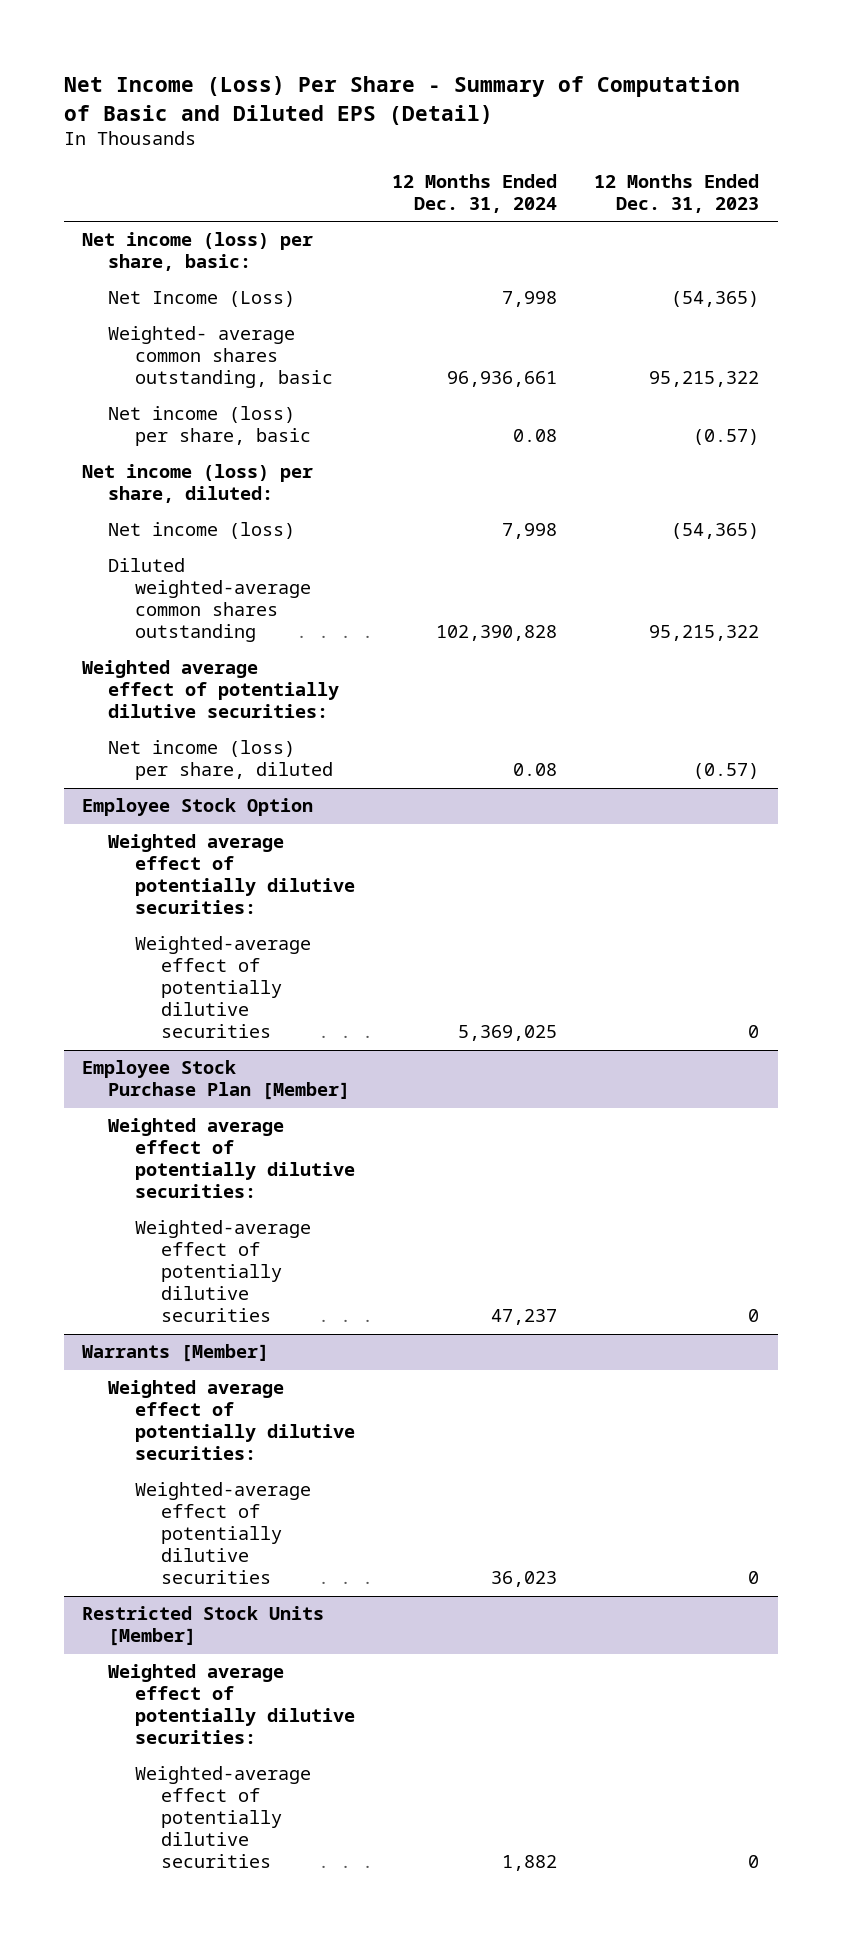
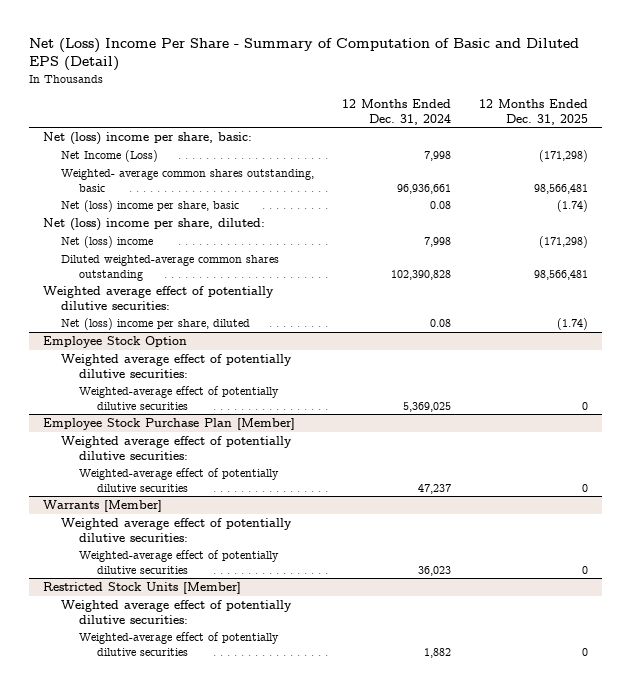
- Net Income (Loss) Per Share - Summary of Computation of Basic and Diluted EPS (Detail)
+ Net (Loss) Income Per Share - Summary of Computation of Basic and Diluted EPS (Detail)
- | 12 Months Ended Dec. 31, 2024 | 12 Months Ended Dec. 31, 2023
+ | 12 Months Ended Dec. 31, 2024 | 12 Months Ended Dec. 31, 2025
- Net income (loss) per share, basic:
+ Net (loss) income per share, basic:
- Net income (loss) per share, basic | 0.08 | (0.57)
- Net income (loss) per share, diluted:
- Net income (loss) | 7,998 | (54,365)
+ Net (loss) income per share, basic | 0.08 | (1.74)
+ Net (loss) income per share, diluted:
+ Net (loss) income | 7,998 | (171,298)
- Net income (loss) per share, diluted | 0.08 | (0.57)
+ Net (loss) income per share, diluted | 0.08 | (1.74)

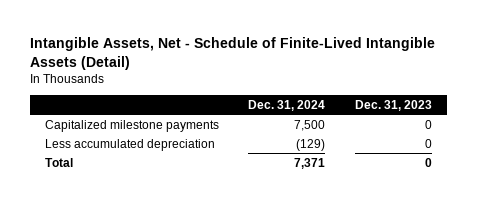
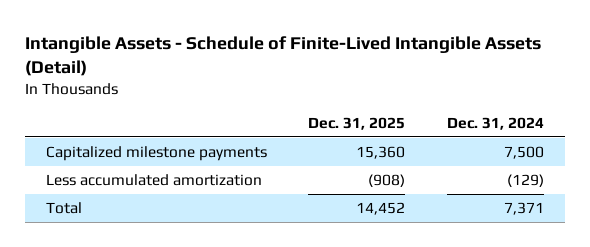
- Intangible Assets, Net - Schedule of Finite-Lived Intangible Assets (Detail)
+ Intangible Assets - Schedule of Finite-Lived Intangible Assets (Detail)
- | Dec. 31, 2024 | Dec. 31, 2023
+ | Dec. 31, 2025 | Dec. 31, 2024
- Less accumulated depreciation | (129) | 0
+ Less accumulated amortization | (908) | (129)

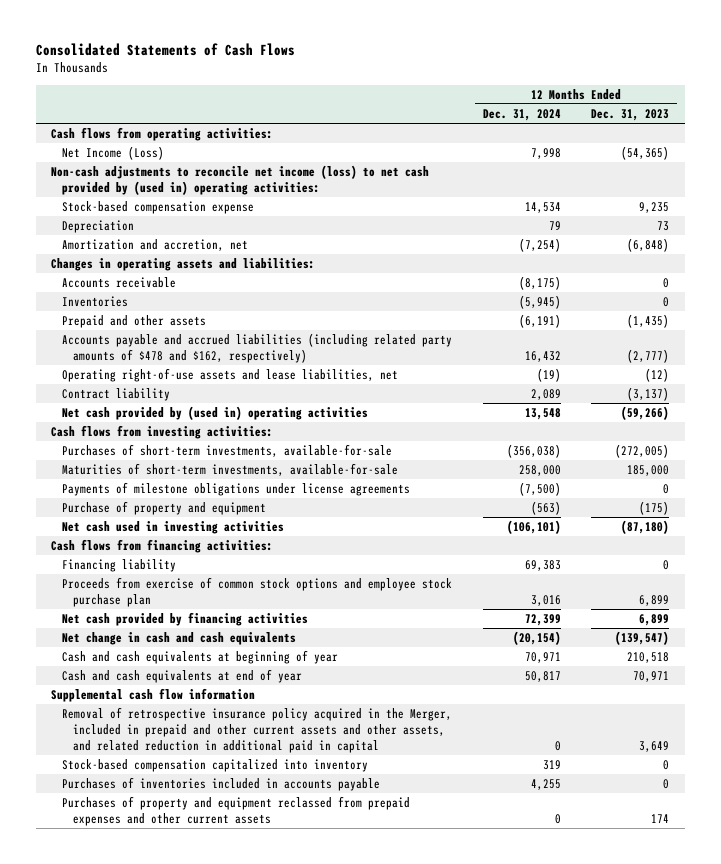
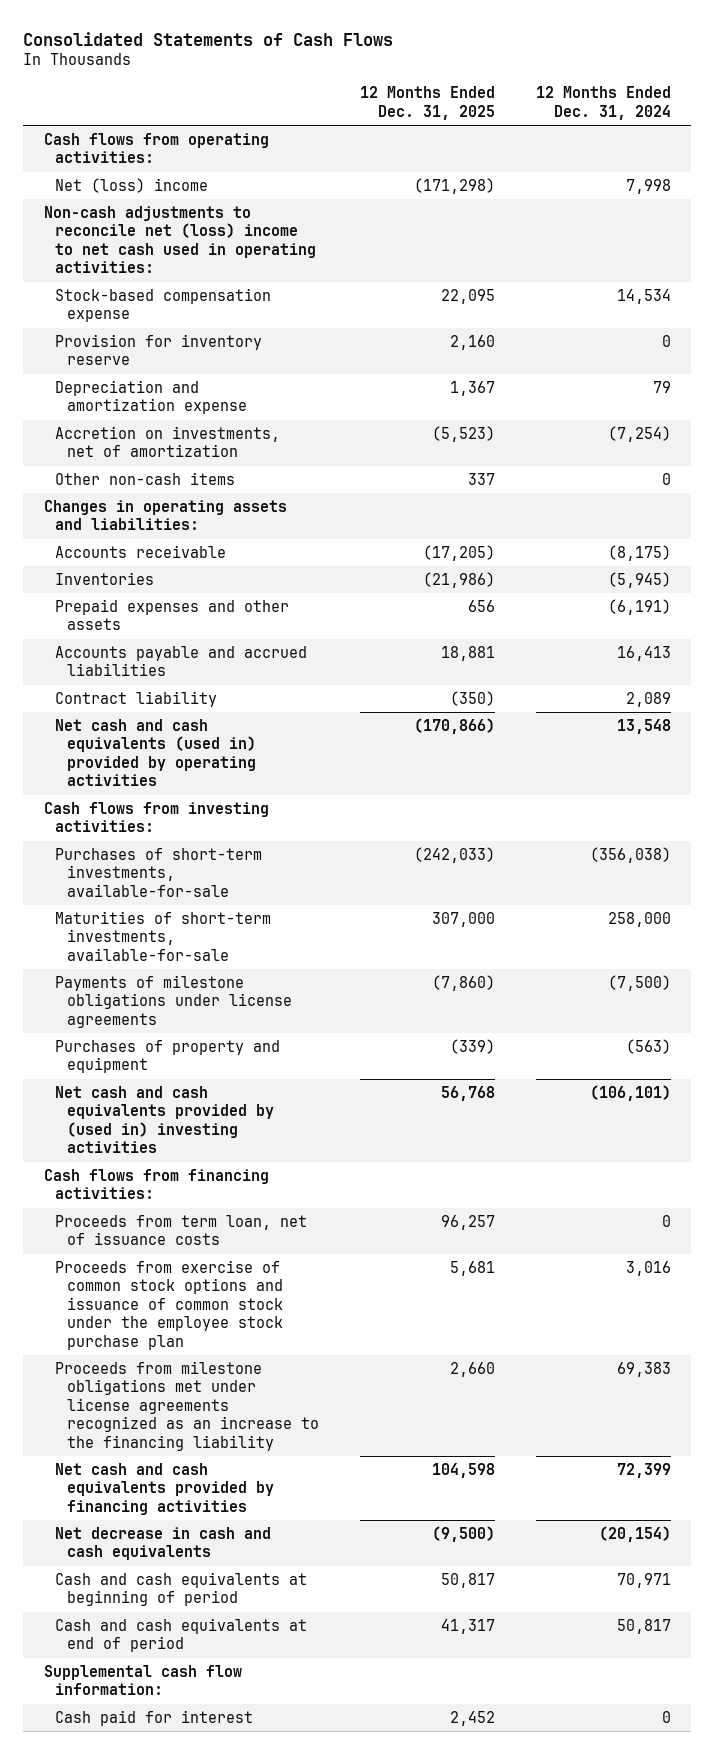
- | 12 Months Ended Dec. 31, 2024 | 12 Months Ended Dec. 31, 2023
+ | 12 Months Ended Dec. 31, 2025 | 12 Months Ended Dec. 31, 2024
- Net Income (Loss) | 7,998 | (54,365)
- Non-cash adjustments to reconcile net income (loss) to net cash provided by (used in) operating activities:
+ Net (loss) income | (171,298) | 7,998
+ Non-cash adjustments to reconcile net (loss) income to net cash used in operating activities:
- Depreciation | 79 | 73
- Amortization and accretion, net | (7,254) | (6,848)
+ Provision for inventory reserve | 2,160 | 0
+ Depreciation and amortization expense | 1,367 | 79
+ Accretion on investments, net of amortization | (5,523) | (7,254)
+ Other non-cash items | 337 | 0
- Prepaid and other assets | (6,191) | (1,435)
- Accounts payable and accrued liabilities (including related party amounts of $478 and $162, respectively) | 16,432 | (2,777)
- Operating right-of-use assets and lease liabilities, net | (19) | (12)
+ Prepaid expenses and other assets | 656 | (6,191)
+ Accounts payable and accrued liabilities | 18,881 | 16,413
- Net cash provided by (used in) operating activities | 13,548 | (59,266)
+ Net cash and cash equivalents (used in) provided by operating activities | (170,866) | 13,548
- Purchase of property and equipment | (563) | (175)
- Net cash used in investing activities | (106,101) | (87,180)
+ Purchases of property and equipment | (339) | (563)
+ Net cash and cash equivalents provided by (used in) investing activities | 56,768 | (106,101)
- Financing liability | 69,383 | 0
- Proceeds from exercise of common stock options and employee stock purchase plan | 3,016 | 6,899
- Net cash provided by financing activities | 72,399 | 6,899
- Net change in cash and cash equivalents | (20,154) | (139,547)
- Cash and cash equivalents at beginning of year | 70,971 | 210,518
- Cash and cash equivalents at end of year | 50,817 | 70,971
- Supplemental cash flow information
- Removal of retrospective insurance policy acquired in the Merger, included in prepaid and other current assets and other assets, and related reduction in additional paid in capital | 0 | 3,649
- Stock-based compensation capitalized into inventory | 319 | 0
- Purchases of inventories included in accounts payable | 4,255 | 0
- Purchases of property and equipment reclassed from prepaid expenses and other current assets | 0 | 174
+ Proceeds from term loan, net of issuance costs | 96,257 | 0
+ Proceeds from exercise of common stock options and issuance of common stock under the employee stock purchase plan | 5,681 | 3,016
+ Proceeds from milestone obligations met under license agreements recognized as an increase to the financing liability | 2,660 | 69,383
+ Net cash and cash equivalents provided by financing activities | 104,598 | 72,399
+ Net decrease in cash and cash equivalents | (9,500) | (20,154)
+ Cash and cash equivalents at beginning of period | 50,817 | 70,971
+ Cash and cash equivalents at end of period | 41,317 | 50,817
+ Supplemental cash flow information:
+ Cash paid for interest | 2,452 | 0

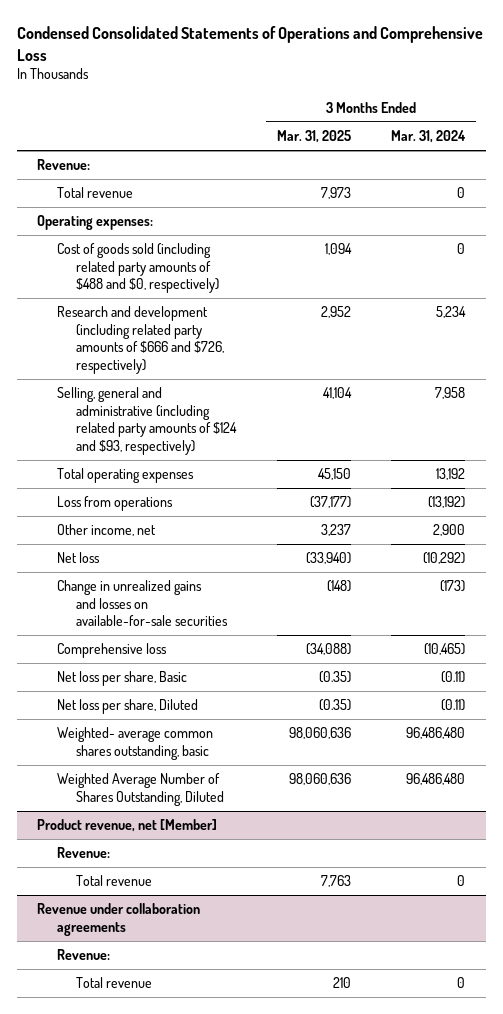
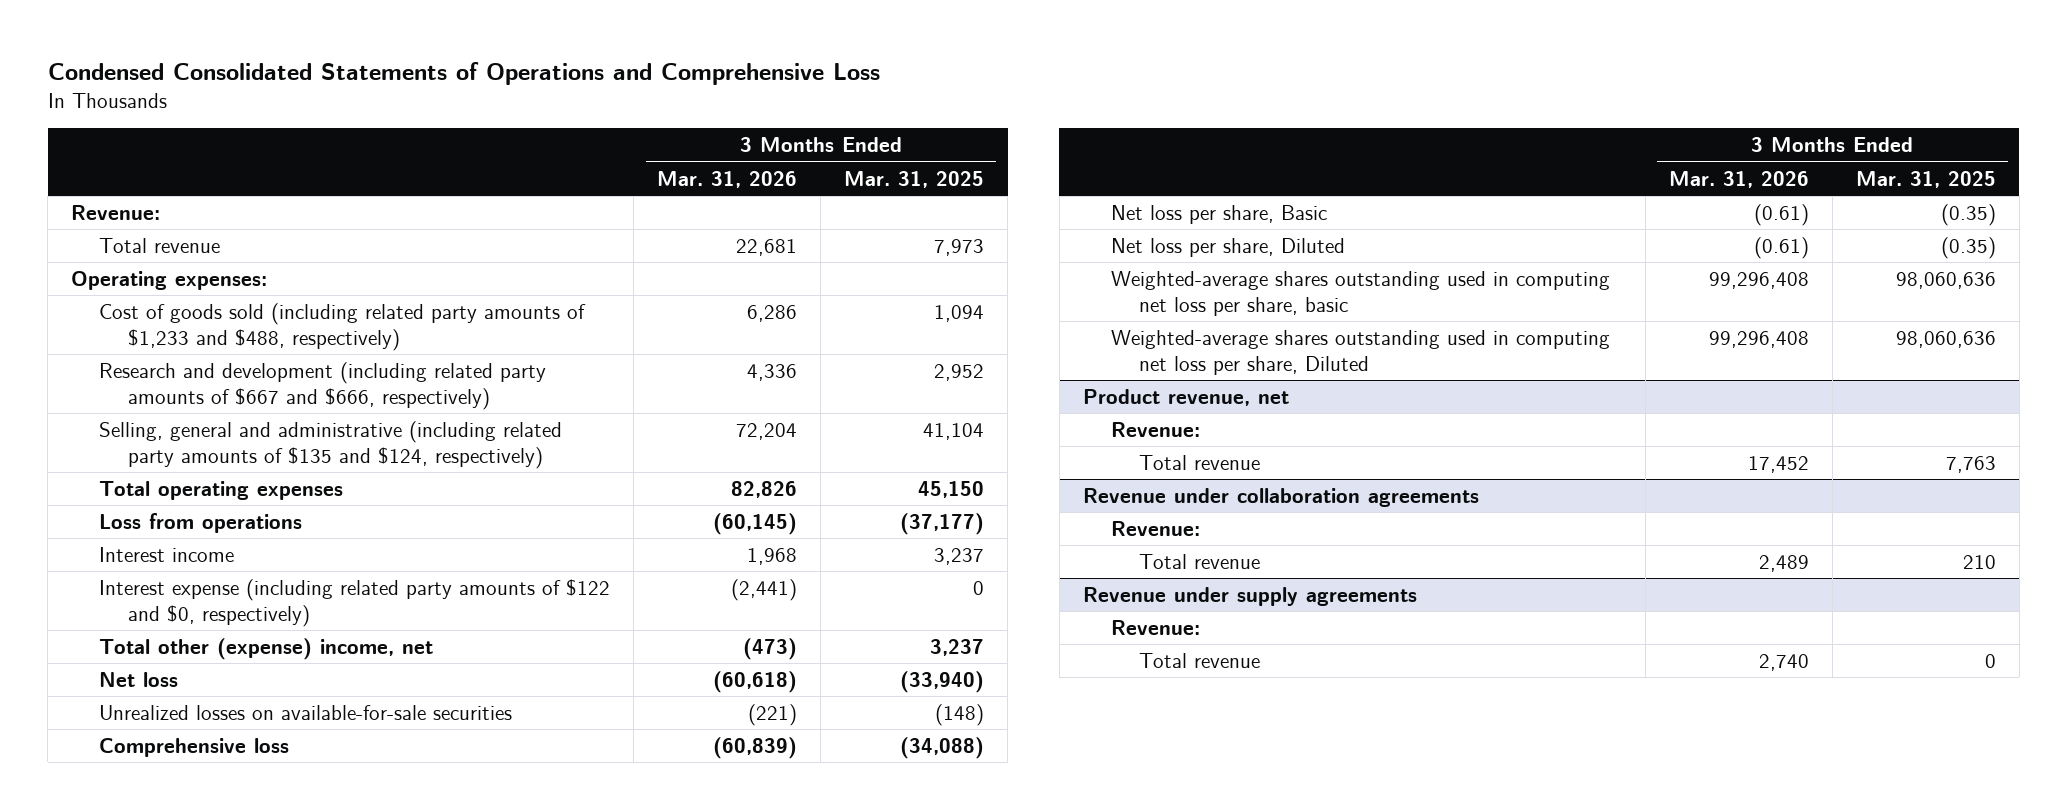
- | 3 Months Ended Mar. 31, 2025 | 3 Months Ended Mar. 31, 2024
+ | 3 Months Ended Mar. 31, 2026 | 3 Months Ended Mar. 31, 2025
- Cost of goods sold (including related party amounts of $488 and $0, respectively) | 1,094 | 0
- Research and development (including related party amounts of $666 and $726, respectively) | 2,952 | 5,234
- Selling, general and administrative (including related party amounts of $124 and $93, respectively) | 41,104 | 7,958
+ Cost of goods sold (including related party amounts of $1,233 and $488, respectively) | 6,286 | 1,094
+ Research and development (including related party amounts of $667 and $666, respectively) | 4,336 | 2,952
+ Selling, general and administrative (including related party amounts of $135 and $124, respectively) | 72,204 | 41,104
- Other income, net | 3,237 | 2,900
+ Interest income | 1,968 | 3,237
+ Interest expense (including related party amounts of $122 and $0, respectively) | (2,441) | 0
+ Total other (expense) income, net | (473) | 3,237
- Change in unrealized gains and losses on available-for-sale securities | (148) | (173)
+ Unrealized losses on available-for-sale securities | (221) | (148)
- Weighted- average common shares outstanding, basic | 98,060,636 | 96,486,480
- Weighted Average Number of Shares Outstanding, Diluted | 98,060,636 | 96,486,480
- Product revenue, net [Member]
+ Weighted-average shares outstanding used in computing net loss per share, basic | 99,296,408 | 98,060,636
+ Weighted-average shares outstanding used in computing net loss per share, Diluted | 99,296,408 | 98,060,636
+ Product revenue, net
+ Revenue under supply agreements
+ Revenue:
+ Total revenue | 2,740 | 0

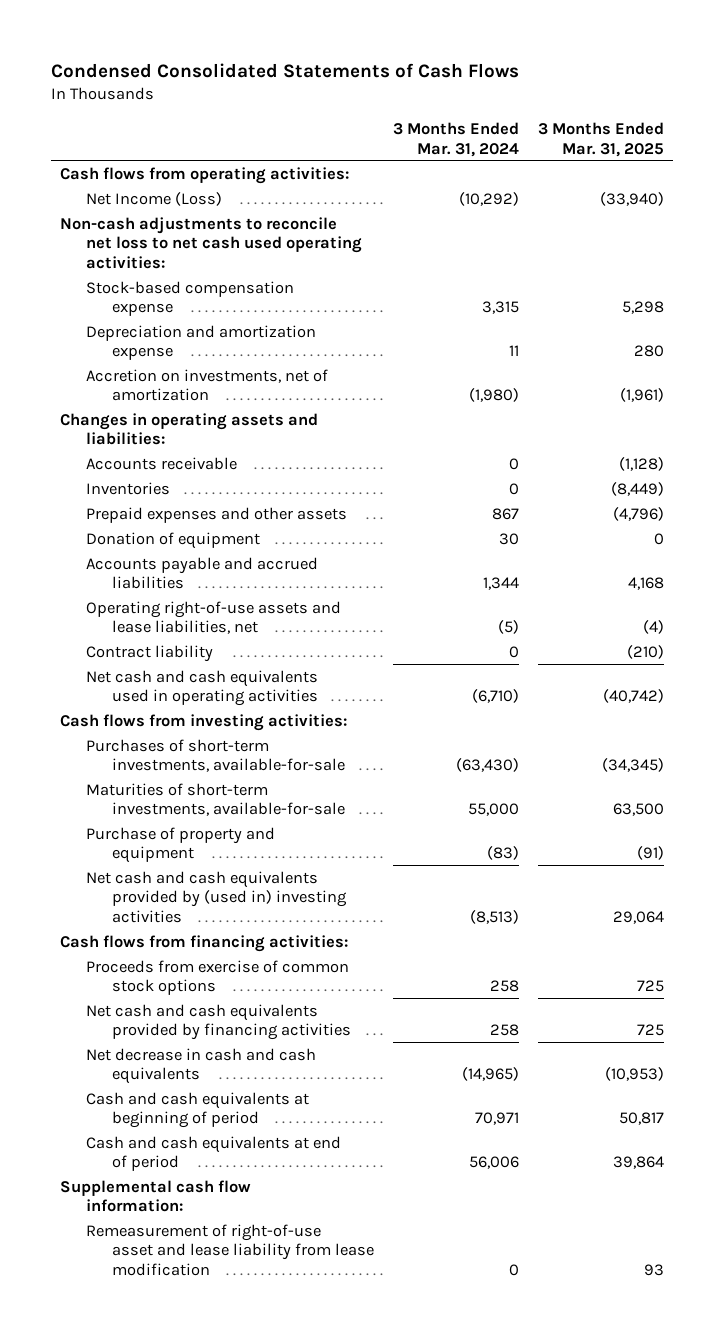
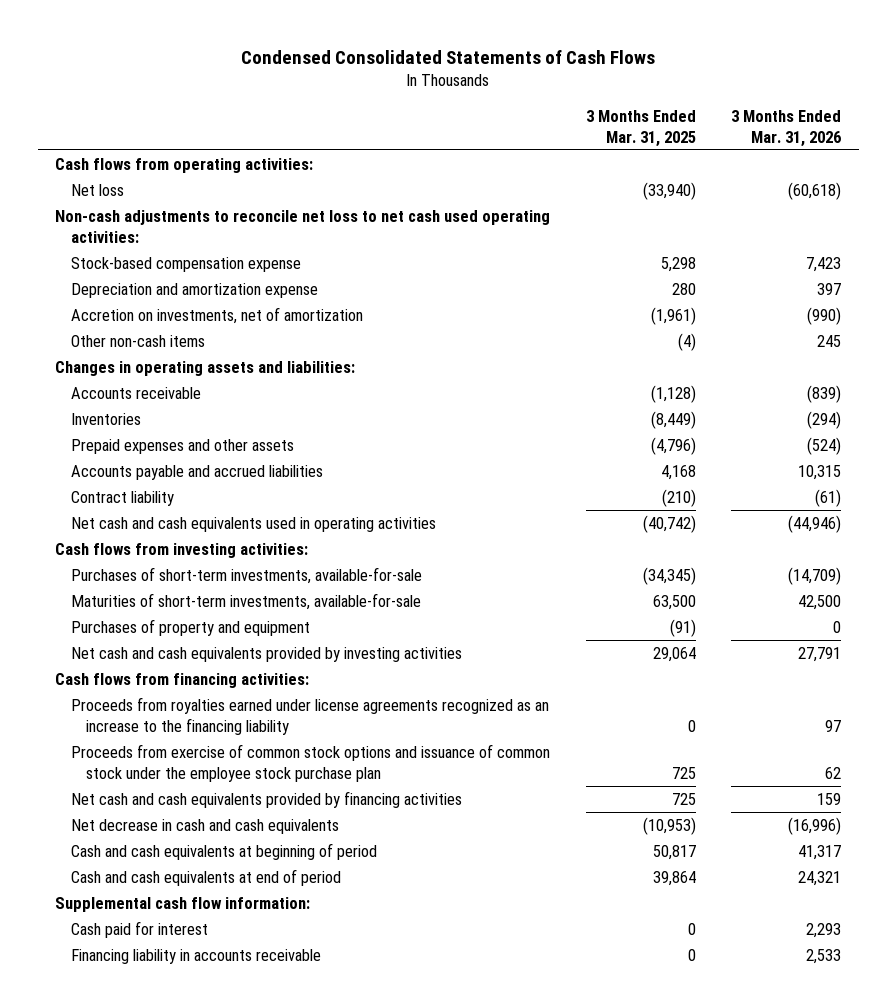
- | 3 Months Ended Mar. 31, 2024 | 3 Months Ended Mar. 31, 2025
+ | 3 Months Ended Mar. 31, 2025 | 3 Months Ended Mar. 31, 2026
- Net Income (Loss) | (10,292) | (33,940)
+ Net loss | (33,940) | (60,618)
+ Other non-cash items | (4) | 245
- Donation of equipment | 30 | 0
- Operating right-of-use assets and lease liabilities, net | (5) | (4)
- Purchase of property and equipment | (83) | (91)
- Net cash and cash equivalents provided by (used in) investing activities | (8,513) | 29,064
+ Purchases of property and equipment | (91) | 0
+ Net cash and cash equivalents provided by investing activities | 29,064 | 27,791
- Proceeds from exercise of common stock options | 258 | 725
+ Proceeds from royalties earned under license agreements recognized as an increase to the financing liability | 0 | 97
+ Proceeds from exercise of common stock options and issuance of common stock under the employee stock purchase plan | 725 | 62
- Remeasurement of right-of-use asset and lease liability from lease modification | 0 | 93
+ Cash paid for interest | 0 | 2,293
+ Financing liability in accounts receivable | 0 | 2,533

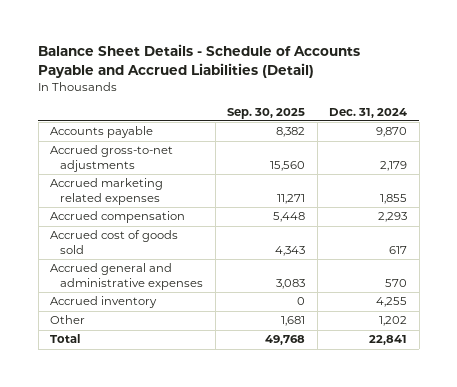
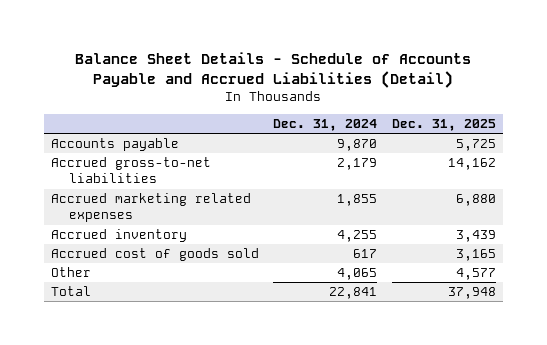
- | Sep. 30, 2025 | Dec. 31, 2024
+ | Dec. 31, 2024 | Dec. 31, 2025
- Accrued gross-to-net adjustments | 15,560 | 2,179
+ Accrued gross-to-net liabilities | 2,179 | 14,162
- Accrued compensation | 5,448 | 2,293
- Accrued general and administrative expenses | 3,083 | 570
- Other | 1,681 | 1,202
moved down: Accrued cost of goods sold | 617 | 3,165
+ Other | 4,065 | 4,577

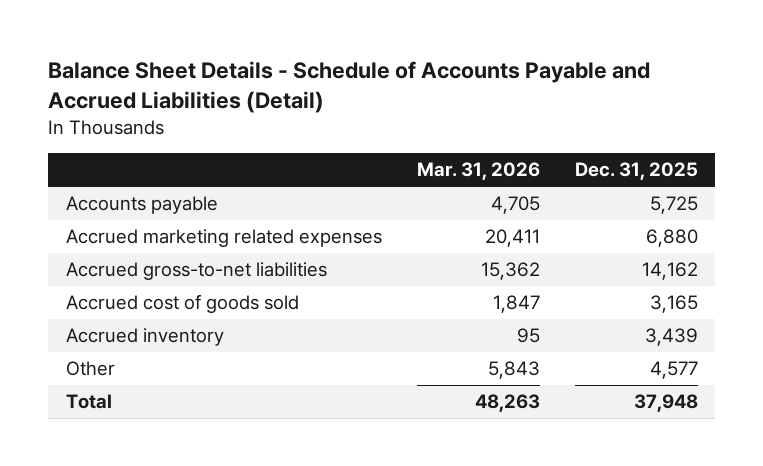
- | Dec. 31, 2024 | Dec. 31, 2025
+ | Mar. 31, 2026 | Dec. 31, 2025
moved down: Accrued gross-to-net liabilities | 15,362 | 14,162
moved down: Accrued inventory | 95 | 3,439

